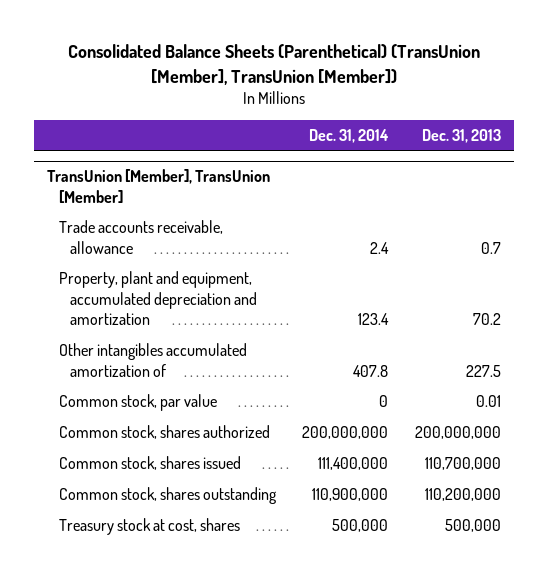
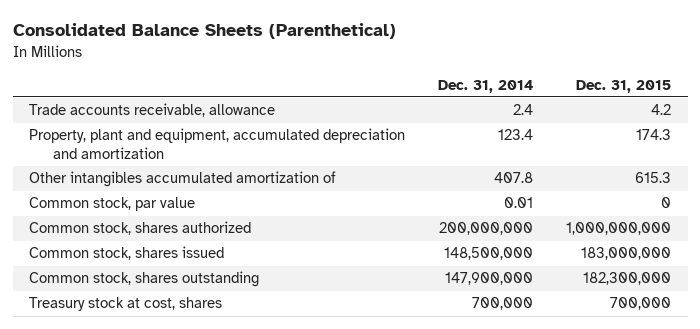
- Consolidated Balance Sheets (Parenthetical) (TransUnion [Member], TransUnion [Member])
+ Consolidated Balance Sheets (Parenthetical)
- | Dec. 31, 2014 | Dec. 31, 2013
+ | Dec. 31, 2014 | Dec. 31, 2015
- TransUnion [Member], TransUnion [Member]
- Common stock, par value | 0 | 0.01
+ Common stock, par value | 0.01 | 0
- Common stock, shares issued | 111,400,000 | 110,700,000
- Common stock, shares outstanding | 110,900,000 | 110,200,000
- Treasury stock at cost, shares | 500,000 | 500,000
+ Common stock, shares issued | 148,500,000 | 183,000,000
+ Common stock, shares outstanding | 147,900,000 | 182,300,000
+ Treasury stock at cost, shares | 700,000 | 700,000

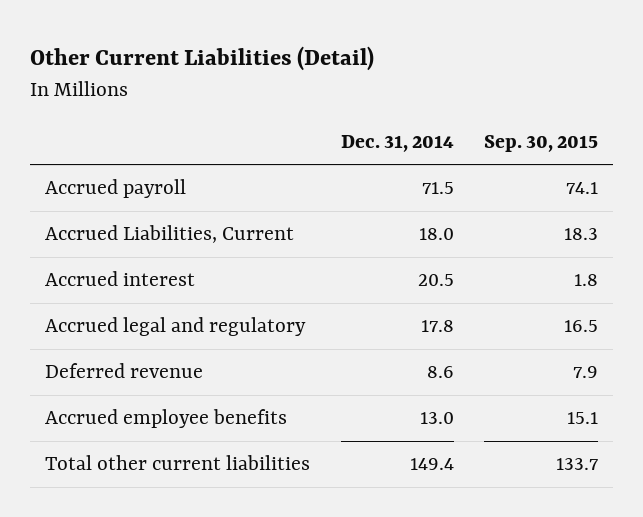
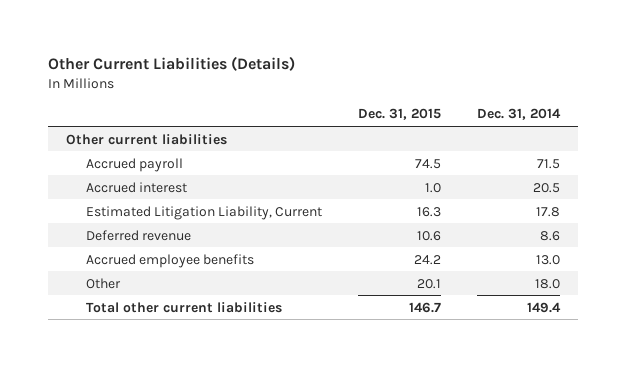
- Other Current Liabilities (Detail)
+ Other Current Liabilities (Details)
- | Dec. 31, 2014 | Sep. 30, 2015
+ | Dec. 31, 2015 | Dec. 31, 2014
+ Other current liabilities
- Accrued Liabilities, Current | 18.0 | 18.3
- Accrued legal and regulatory | 17.8 | 16.5
+ Estimated Litigation Liability, Current | 16.3 | 17.8
+ Other | 20.1 | 18.0

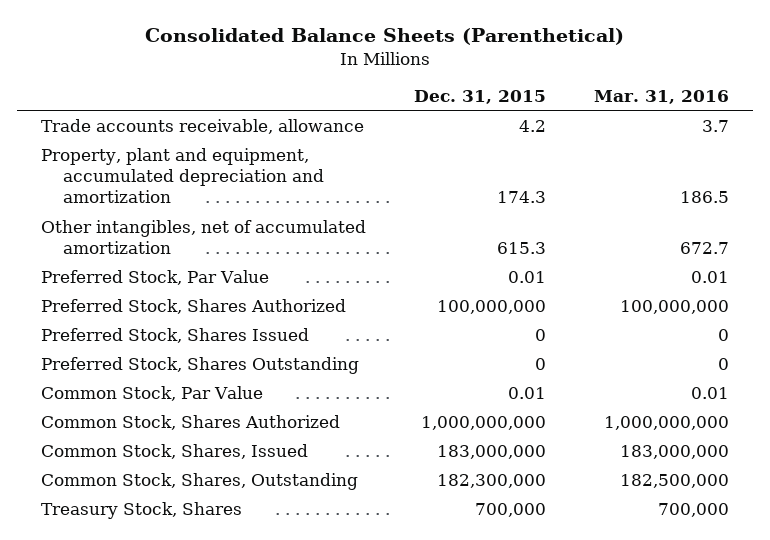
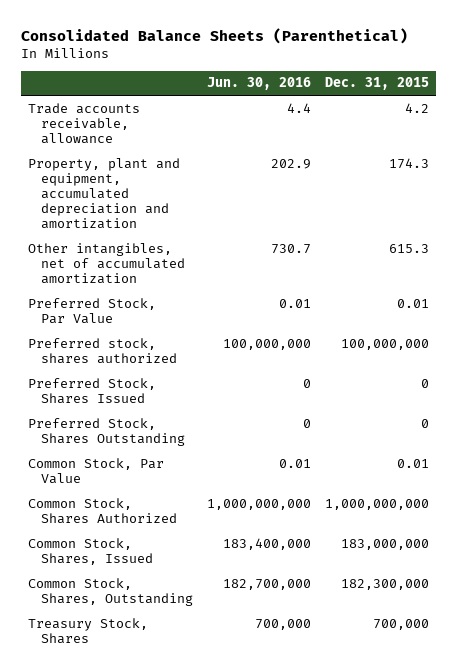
- | Dec. 31, 2015 | Mar. 31, 2016
+ | Jun. 30, 2016 | Dec. 31, 2015
- Preferred Stock, Shares Authorized | 100,000,000 | 100,000,000
+ Preferred stock, shares authorized | 100,000,000 | 100,000,000

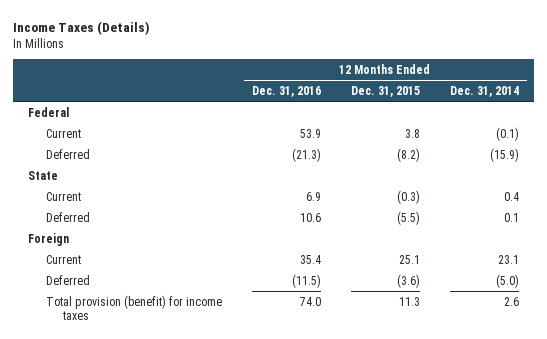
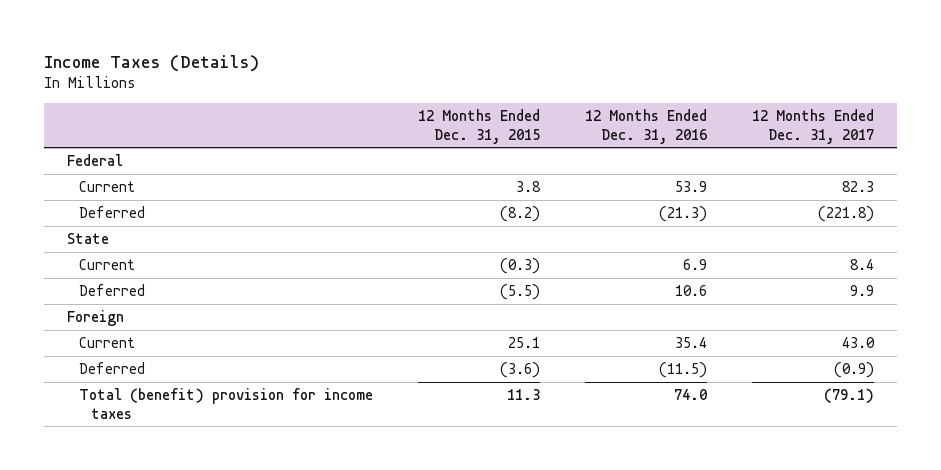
- | 12 Months Ended Dec. 31, 2016 | 12 Months Ended Dec. 31, 2015 | 12 Months Ended Dec. 31, 2014
+ | 12 Months Ended Dec. 31, 2015 | 12 Months Ended Dec. 31, 2016 | 12 Months Ended Dec. 31, 2017
- Total provision (benefit) for income taxes | 74.0 | 11.3 | 2.6
+ Total (benefit) provision for income taxes | 11.3 | 74.0 | (79.1)

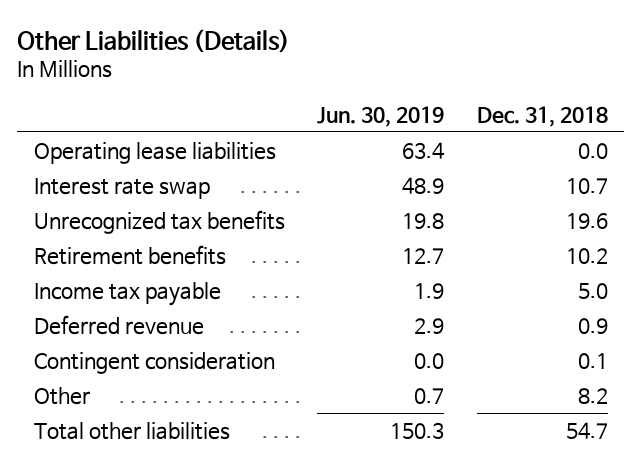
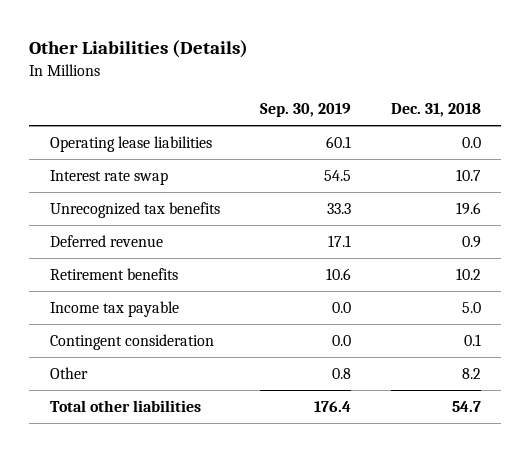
- | Jun. 30, 2019 | Dec. 31, 2018
+ | Sep. 30, 2019 | Dec. 31, 2018
moved up: Deferred revenue | 17.1 | 0.9

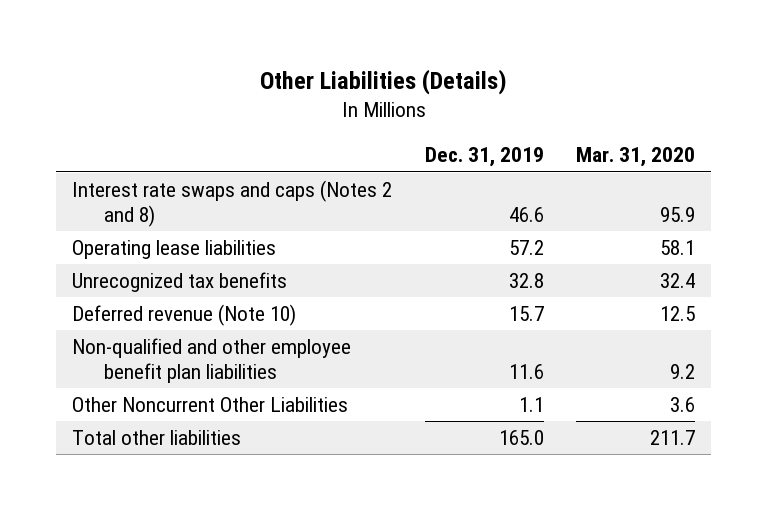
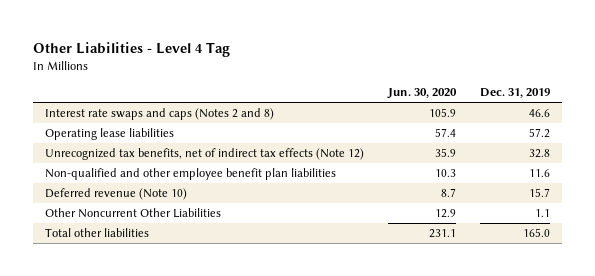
- Other Liabilities (Details)
+ Other Liabilities - Level 4 Tag
- | Dec. 31, 2019 | Mar. 31, 2020
+ | Jun. 30, 2020 | Dec. 31, 2019
- Unrecognized tax benefits | 32.8 | 32.4
+ Unrecognized tax benefits, net of indirect tax effects (Note 12) | 35.9 | 32.8
moved down: Deferred revenue (Note 10) | 8.7 | 15.7

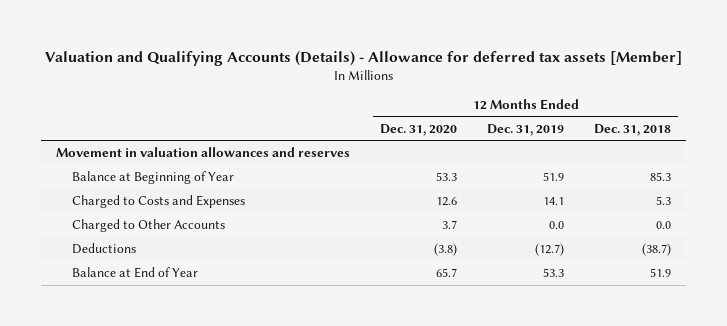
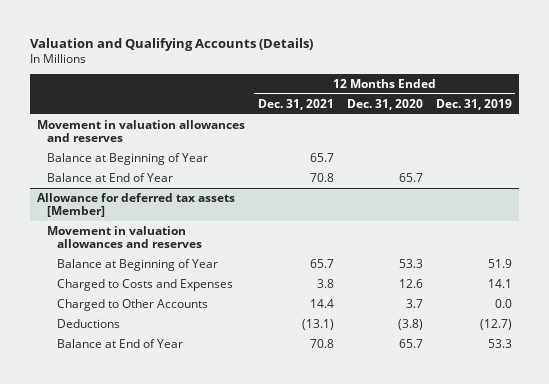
- Valuation and Qualifying Accounts (Details) - Allowance for deferred tax assets [Member]
+ Valuation and Qualifying Accounts (Details)
- | 12 Months Ended Dec. 31, 2020 | 12 Months Ended Dec. 31, 2019 | 12 Months Ended Dec. 31, 2018
+ | 12 Months Ended Dec. 31, 2021 | 12 Months Ended Dec. 31, 2020 | 12 Months Ended Dec. 31, 2019
+ Balance at Beginning of Year | 65.7 | |
+ Balance at End of Year | 70.8 | 65.7 |
+ Allowance for deferred tax assets [Member]
+ Movement in valuation allowances and reserves

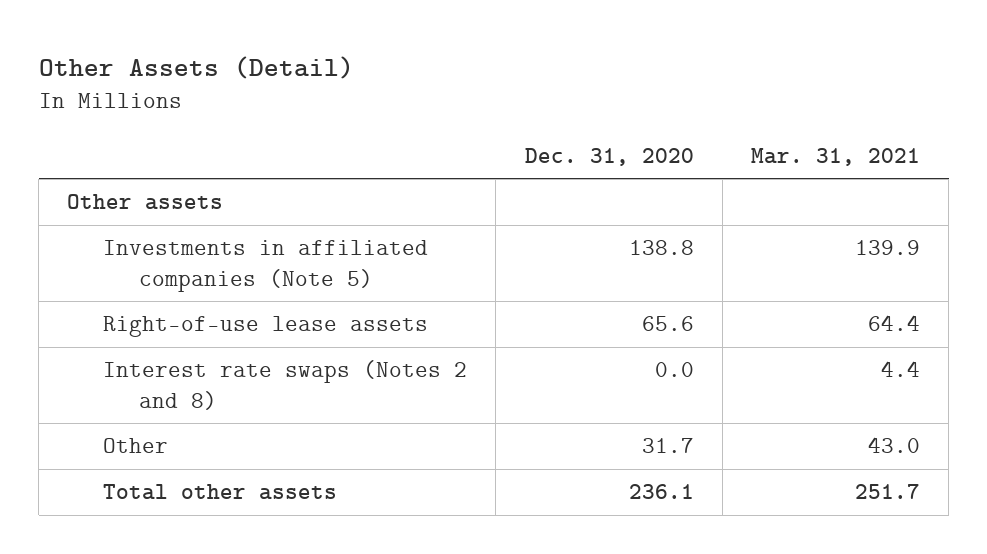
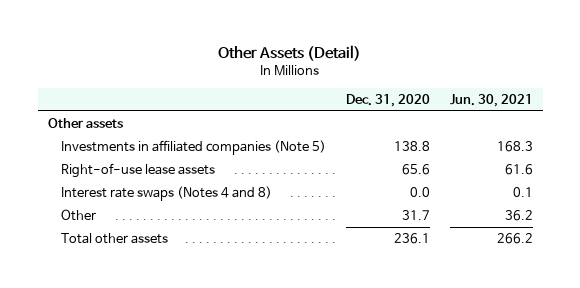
- | Dec. 31, 2020 | Mar. 31, 2021
+ | Dec. 31, 2020 | Jun. 30, 2021
- Interest rate swaps (Notes 2 and 8) | 0.0 | 4.4
+ Interest rate swaps (Notes 4 and 8) | 0.0 | 0.1

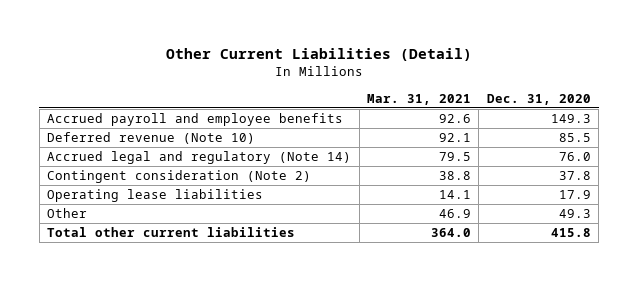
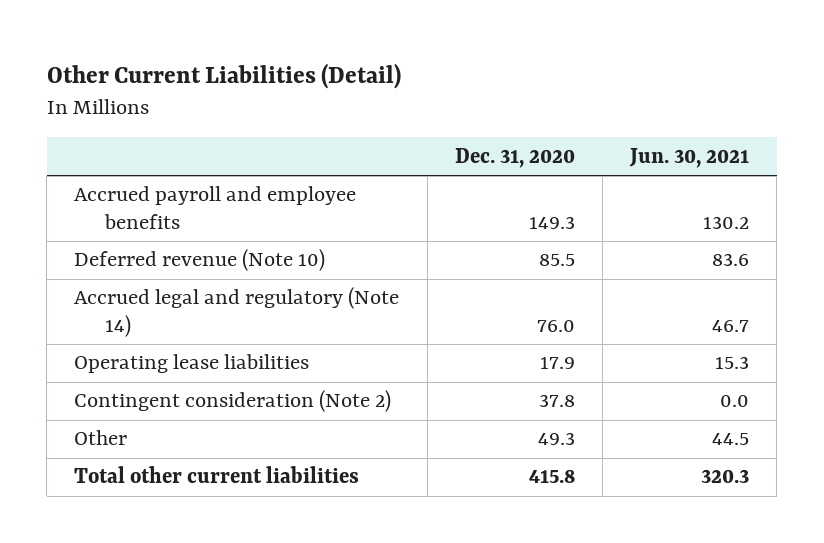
- | Mar. 31, 2021 | Dec. 31, 2020
+ | Dec. 31, 2020 | Jun. 30, 2021
moved down: Contingent consideration (Note 2) | 37.8 | 0.0

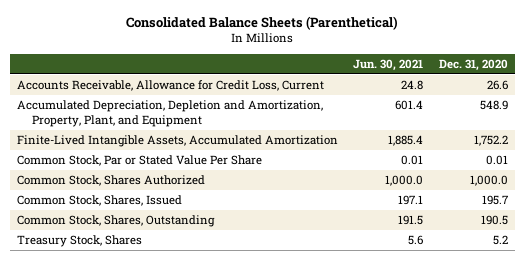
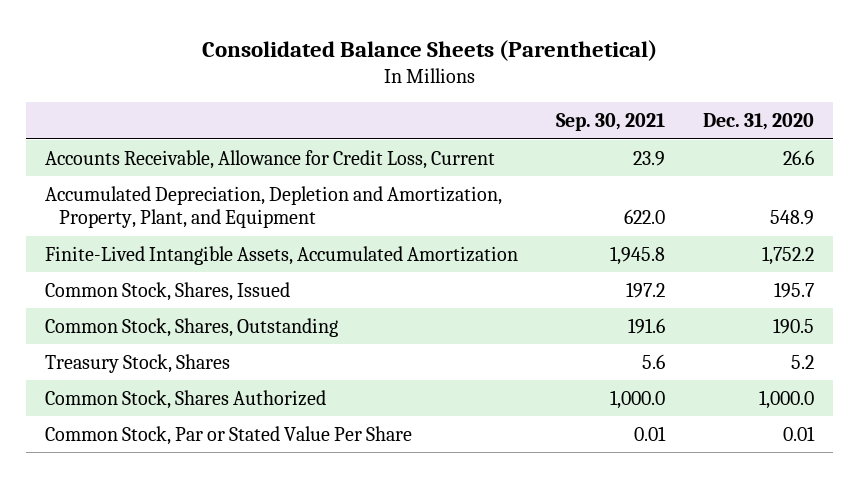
- | Jun. 30, 2021 | Dec. 31, 2020
+ | Sep. 30, 2021 | Dec. 31, 2020
moved down: Common Stock, Shares Authorized | 1,000.0 | 1,000.0
moved down: Common Stock, Par or Stated Value Per Share | 0.01 | 0.01

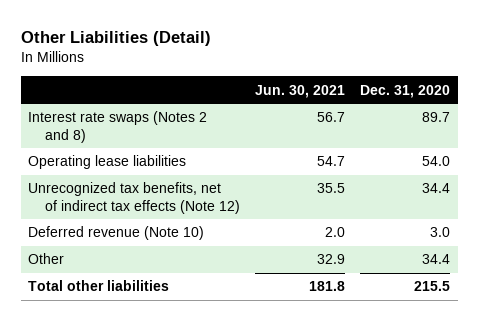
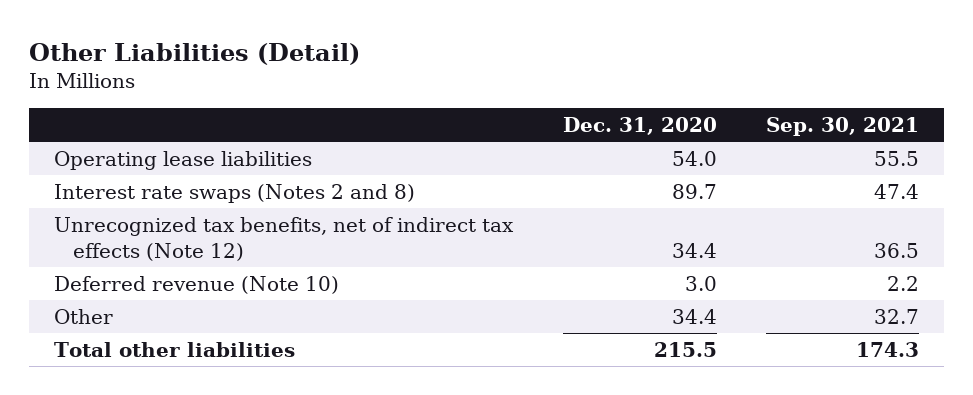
- | Jun. 30, 2021 | Dec. 31, 2020
+ | Dec. 31, 2020 | Sep. 30, 2021
moved down: Interest rate swaps (Notes 2 and 8) | 89.7 | 47.4

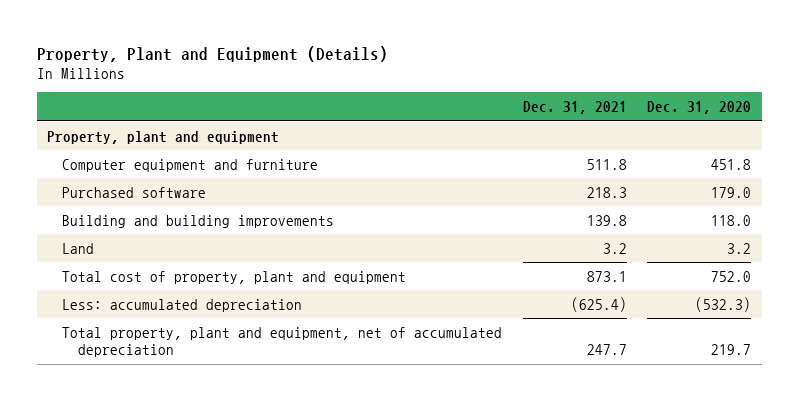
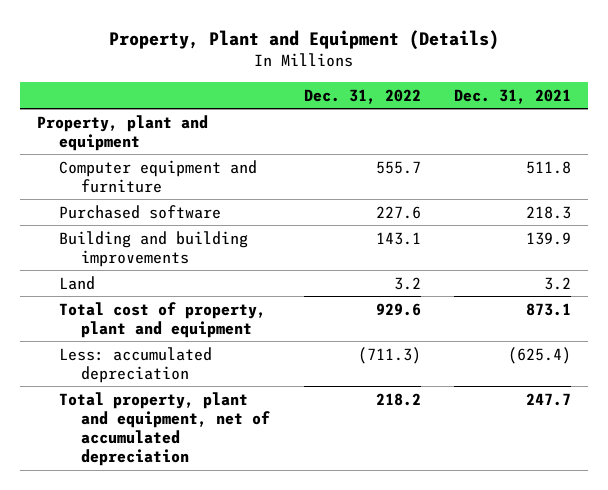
- | Dec. 31, 2021 | Dec. 31, 2020
+ | Dec. 31, 2022 | Dec. 31, 2021
- Building and building improvements | 139.8 | 118.0
+ Building and building improvements | 143.1 | 139.9

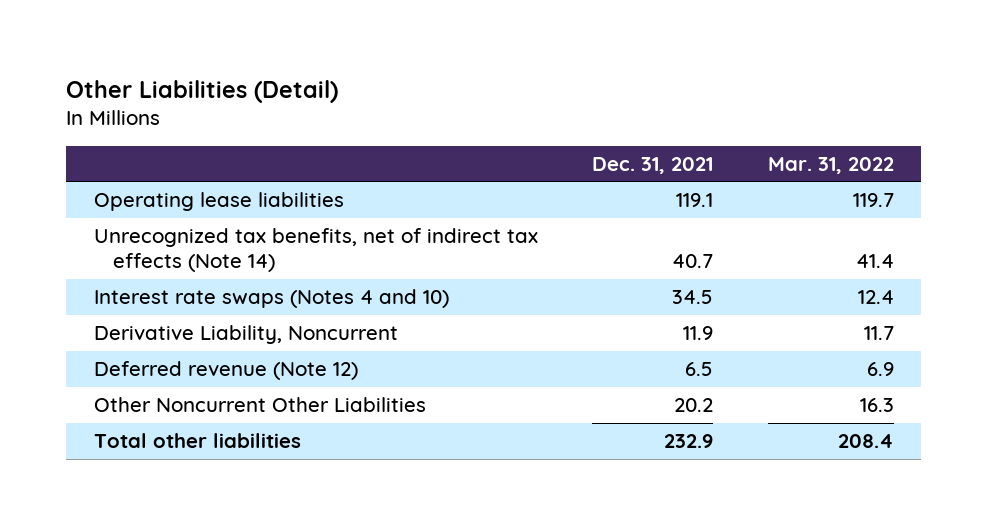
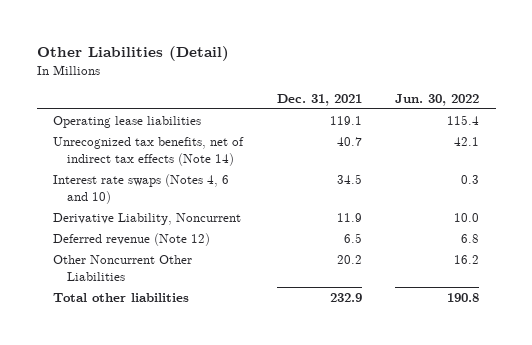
- | Dec. 31, 2021 | Mar. 31, 2022
+ | Dec. 31, 2021 | Jun. 30, 2022
- Interest rate swaps (Notes 4 and 10) | 34.5 | 12.4
+ Interest rate swaps (Notes 4, 6 and 10) | 34.5 | 0.3

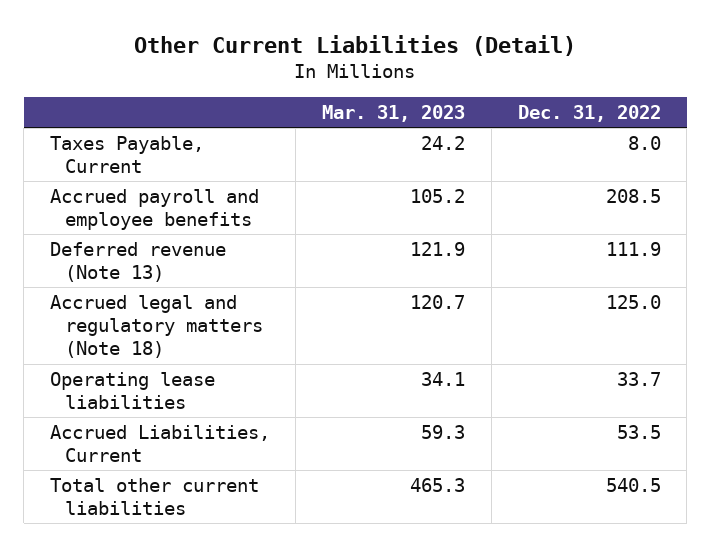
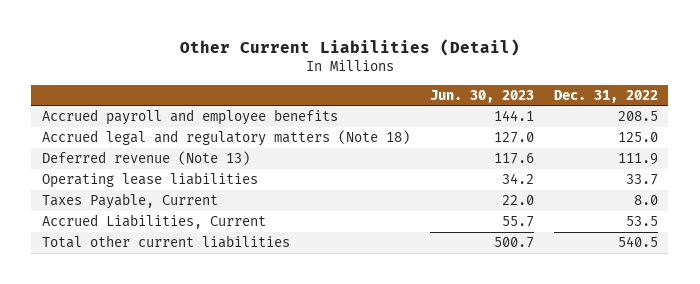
- | Mar. 31, 2023 | Dec. 31, 2022
+ | Jun. 30, 2023 | Dec. 31, 2022
moved down: Deferred revenue (Note 13) | 117.6 | 111.9
moved down: Taxes Payable, Current | 22.0 | 8.0

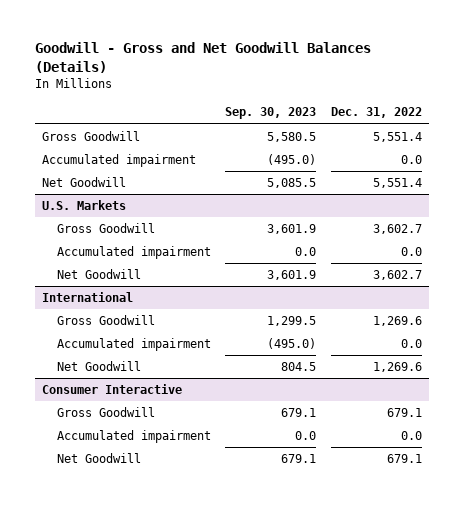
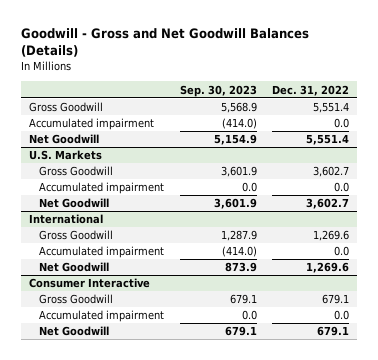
- Gross Goodwill | 5,580.5 | 5,551.4
- Accumulated impairment | (495.0) | 0.0
- Net Goodwill | 5,085.5 | 5,551.4
+ Gross Goodwill | 5,568.9 | 5,551.4
+ Accumulated impairment | (414.0) | 0.0
+ Net Goodwill | 5,154.9 | 5,551.4
@ International
- Gross Goodwill | 1,299.5 | 1,269.6
- Accumulated impairment | (495.0) | 0.0
- Net Goodwill | 804.5 | 1,269.6
+ Gross Goodwill | 1,287.9 | 1,269.6
+ Accumulated impairment | (414.0) | 0.0
+ Net Goodwill | 873.9 | 1,269.6

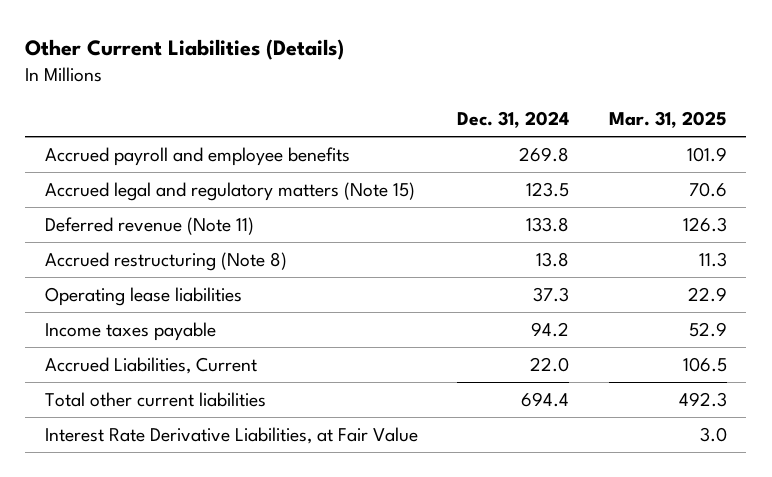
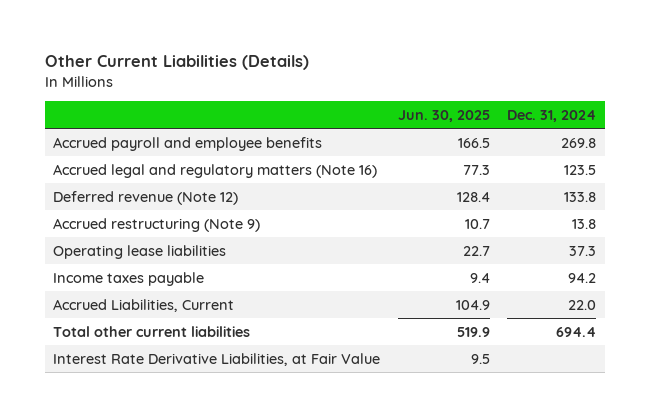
- | Dec. 31, 2024 | Mar. 31, 2025
+ | Jun. 30, 2025 | Dec. 31, 2024
- Accrued legal and regulatory matters (Note 15) | 123.5 | 70.6
- Deferred revenue (Note 11) | 133.8 | 126.3
- Accrued restructuring (Note 8) | 13.8 | 11.3
+ Accrued legal and regulatory matters (Note 16) | 77.3 | 123.5
+ Deferred revenue (Note 12) | 128.4 | 133.8
+ Accrued restructuring (Note 9) | 10.7 | 13.8

